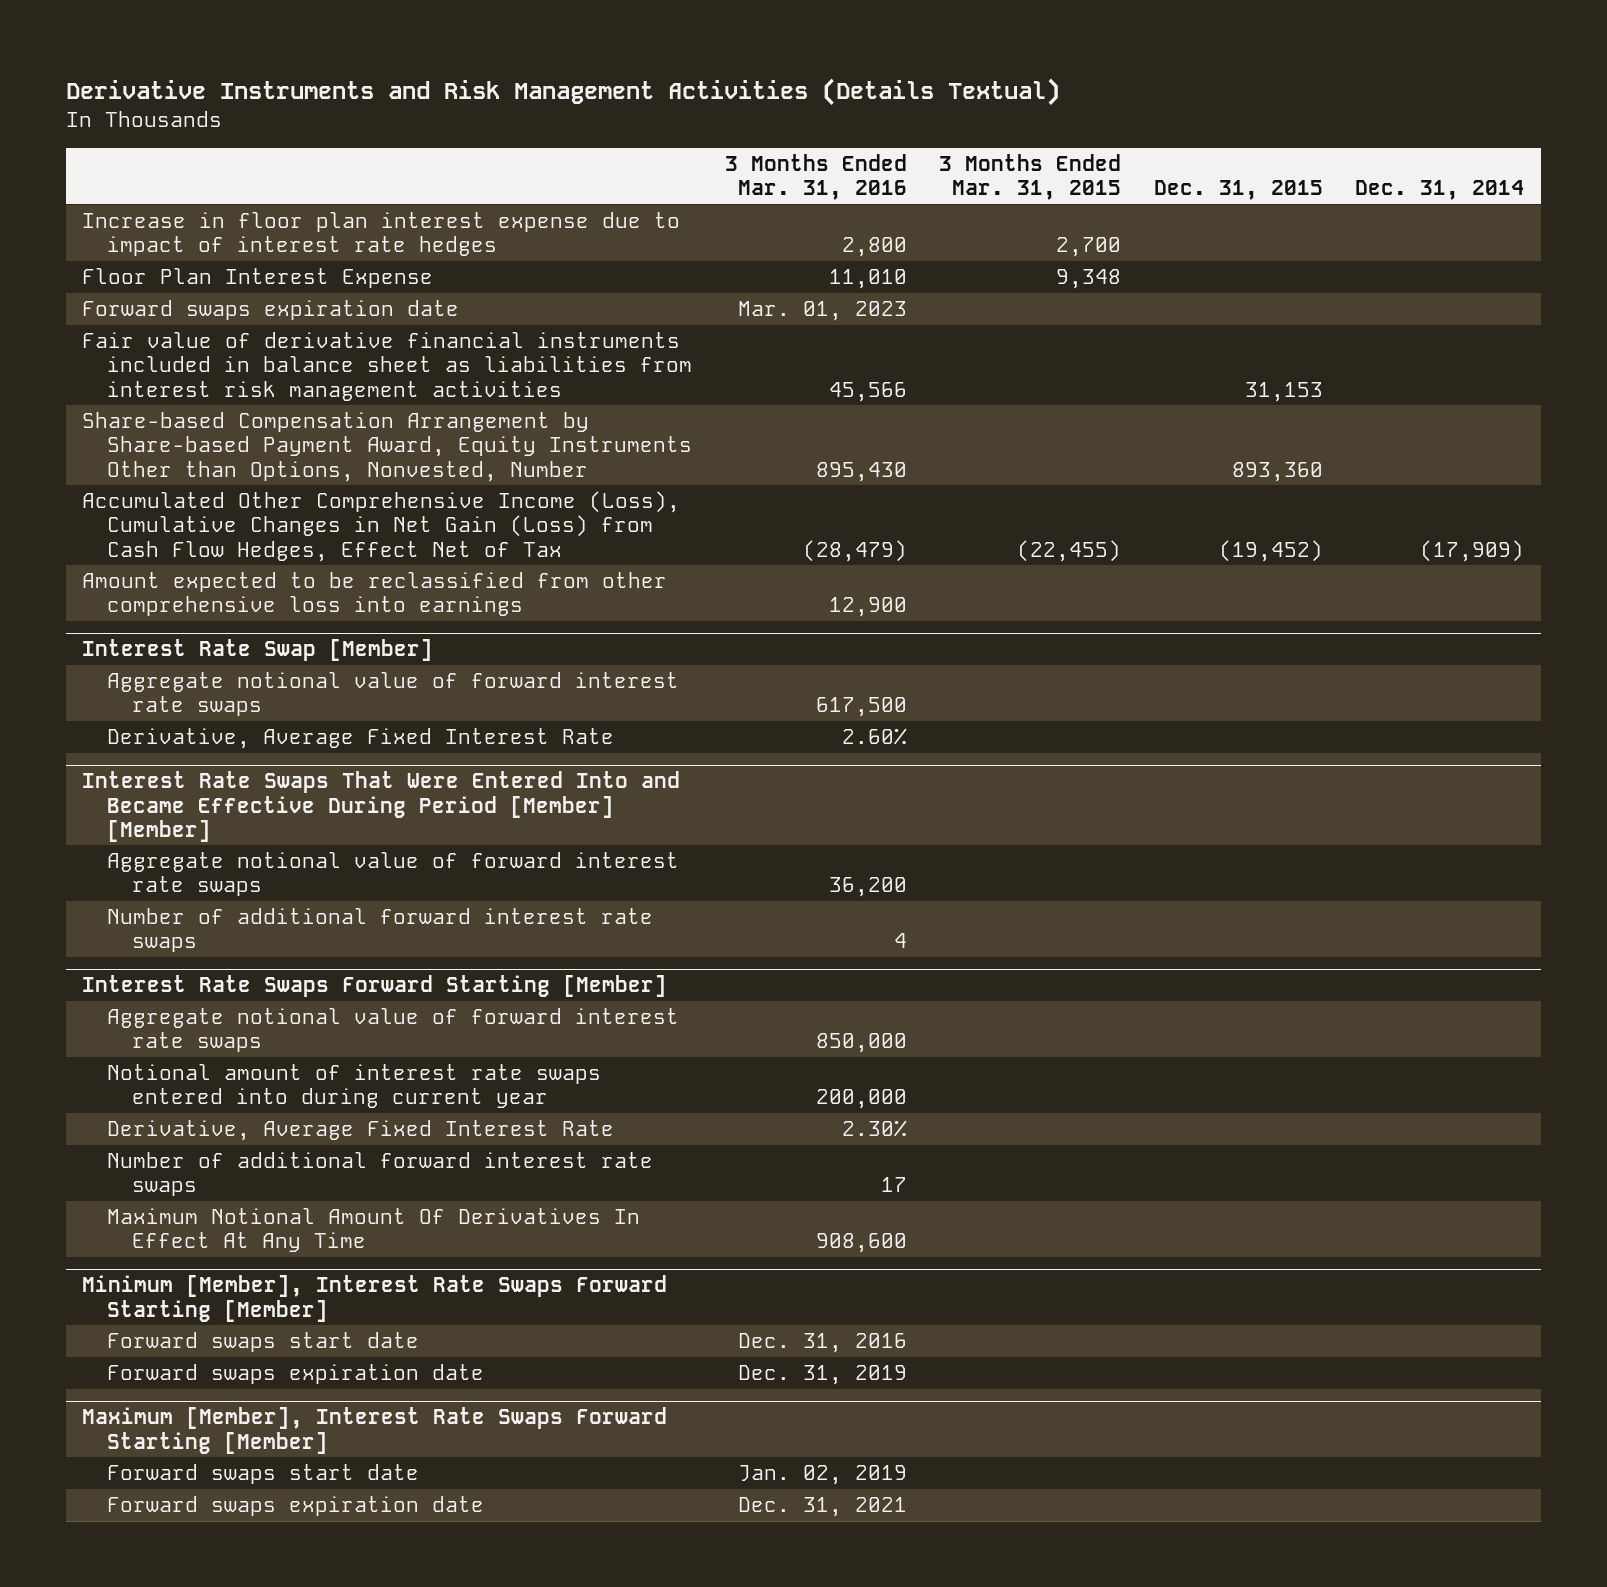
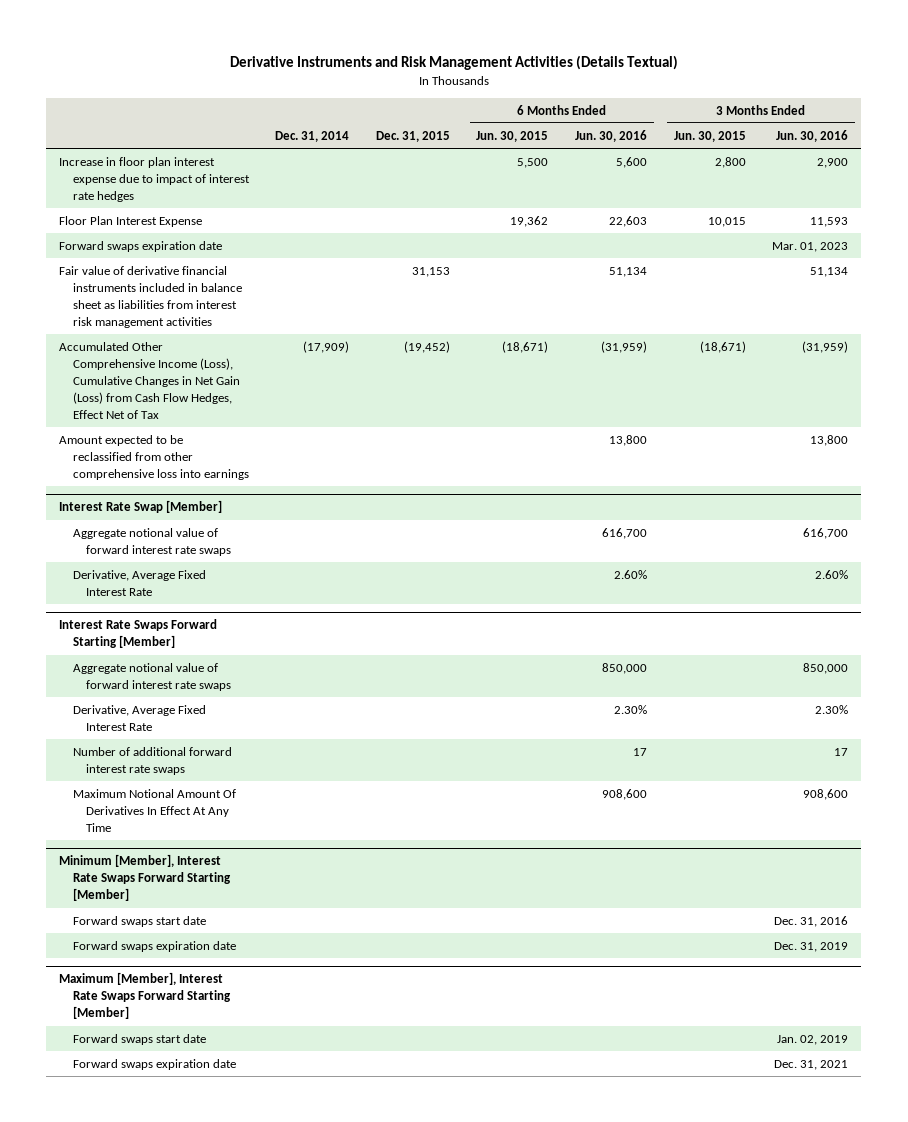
- | 3 Months Ended Mar. 31, 2016 | 3 Months Ended Mar. 31, 2015 | Dec. 31, 2015 | Dec. 31, 2014
+ | Dec. 31, 2014 | Dec. 31, 2015 | 6 Months Ended Jun. 30, 2015 | 6 Months Ended Jun. 30, 2016 | 3 Months Ended Jun. 30, 2015 | 3 Months Ended Jun. 30, 2016
- Share-based Compensation Arrangement by Share-based Payment Award, Equity Instruments Other than Options, Nonvested, Number | 895,430 | | 893,360 |
- Interest Rate Swaps That Were Entered Into and Became Effective During Period [Member] [Member]
- Aggregate notional value of forward interest rate swaps | 36,200 | | |
- Number of additional forward interest rate swaps | 4 | | |
@ Interest Rate Swaps Forward Starting [Member]
- Notional amount of interest rate swaps entered into during current year | 200,000 | | |

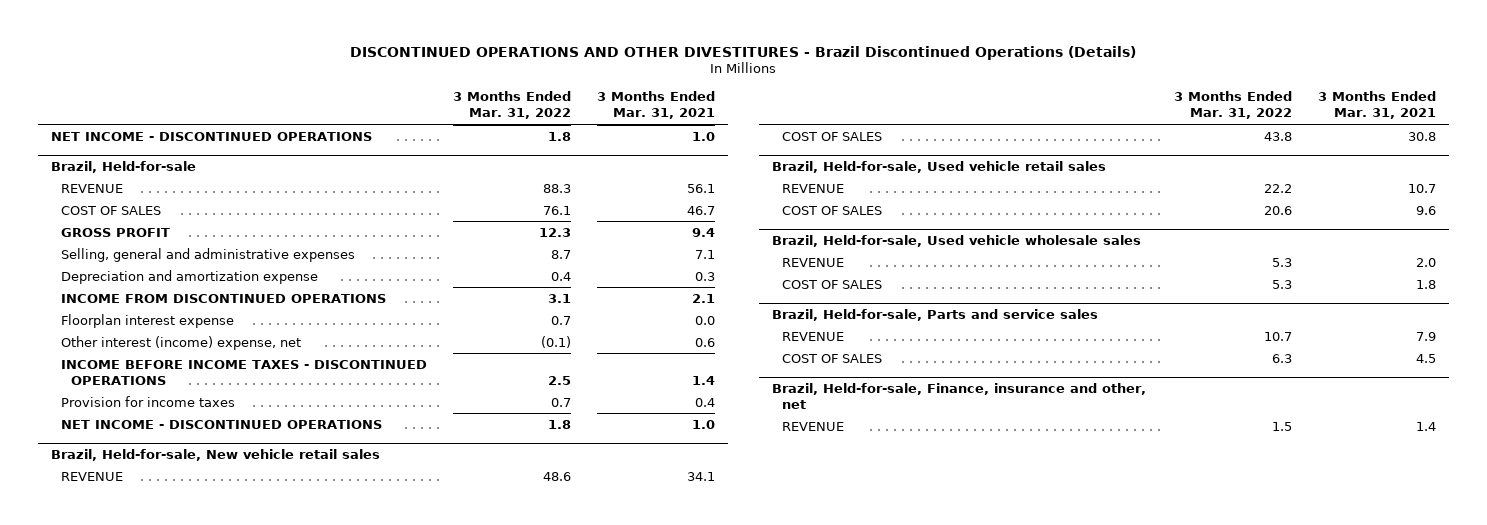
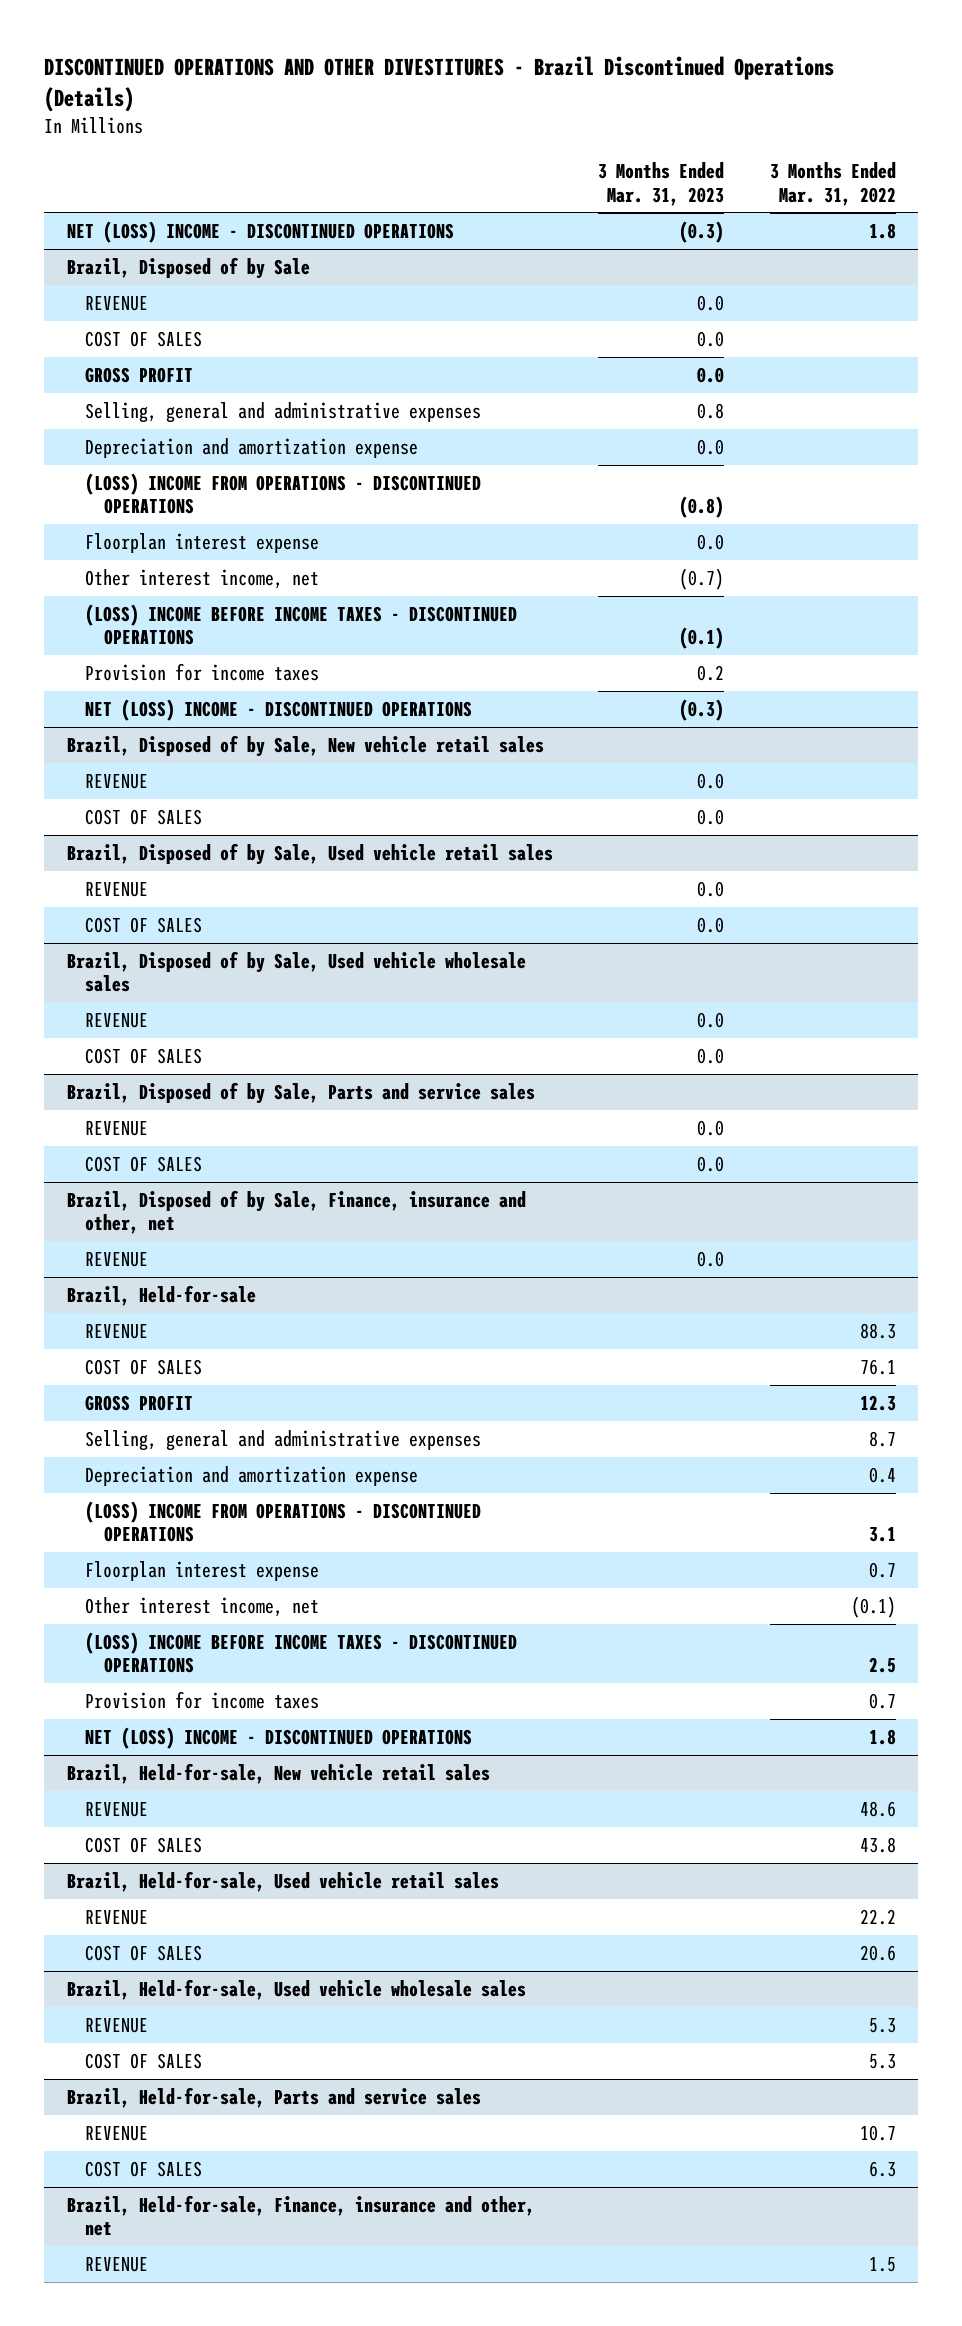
- | 3 Months Ended Mar. 31, 2022 | 3 Months Ended Mar. 31, 2021
+ | 3 Months Ended Mar. 31, 2023 | 3 Months Ended Mar. 31, 2022
- NET INCOME - DISCONTINUED OPERATIONS | 1.8 | 1.0
+ NET (LOSS) INCOME - DISCONTINUED OPERATIONS | (0.3) | 1.8
+ Brazil, Disposed of by Sale
+ REVENUE | 0.0 |
+ COST OF SALES | 0.0 |
+ GROSS PROFIT | 0.0 |
+ Selling, general and administrative expenses | 0.8 |
+ Depreciation and amortization expense | 0.0 |
+ (LOSS) INCOME FROM OPERATIONS - DISCONTINUED OPERATIONS | (0.8) |
+ Floorplan interest expense | 0.0 |
+ Other interest income, net | (0.7) |
+ (LOSS) INCOME BEFORE INCOME TAXES - DISCONTINUED OPERATIONS | (0.1) |
+ Provision for income taxes | 0.2 |
+ NET (LOSS) INCOME - DISCONTINUED OPERATIONS | (0.3) |
+ Brazil, Disposed of by Sale, New vehicle retail sales
+ REVENUE | 0.0 |
+ COST OF SALES | 0.0 |
+ Brazil, Disposed of by Sale, Used vehicle retail sales
+ REVENUE | 0.0 |
+ COST OF SALES | 0.0 |
+ Brazil, Disposed of by Sale, Used vehicle wholesale sales
+ REVENUE | 0.0 |
+ COST OF SALES | 0.0 |
+ Brazil, Disposed of by Sale, Parts and service sales
+ REVENUE | 0.0 |
+ COST OF SALES | 0.0 |
+ Brazil, Disposed of by Sale, Finance, insurance and other, net
+ REVENUE | 0.0 |
@ Brazil, Held-for-sale
- INCOME FROM DISCONTINUED OPERATIONS | 3.1 | 2.1
+ (LOSS) INCOME FROM OPERATIONS - DISCONTINUED OPERATIONS | | 3.1
- Other interest (income) expense, net | (0.1) | 0.6
- INCOME BEFORE INCOME TAXES - DISCONTINUED OPERATIONS | 2.5 | 1.4
+ Other interest income, net | | (0.1)
+ (LOSS) INCOME BEFORE INCOME TAXES - DISCONTINUED OPERATIONS | | 2.5
- NET INCOME - DISCONTINUED OPERATIONS | 1.8 | 1.0
+ NET (LOSS) INCOME - DISCONTINUED OPERATIONS | | 1.8

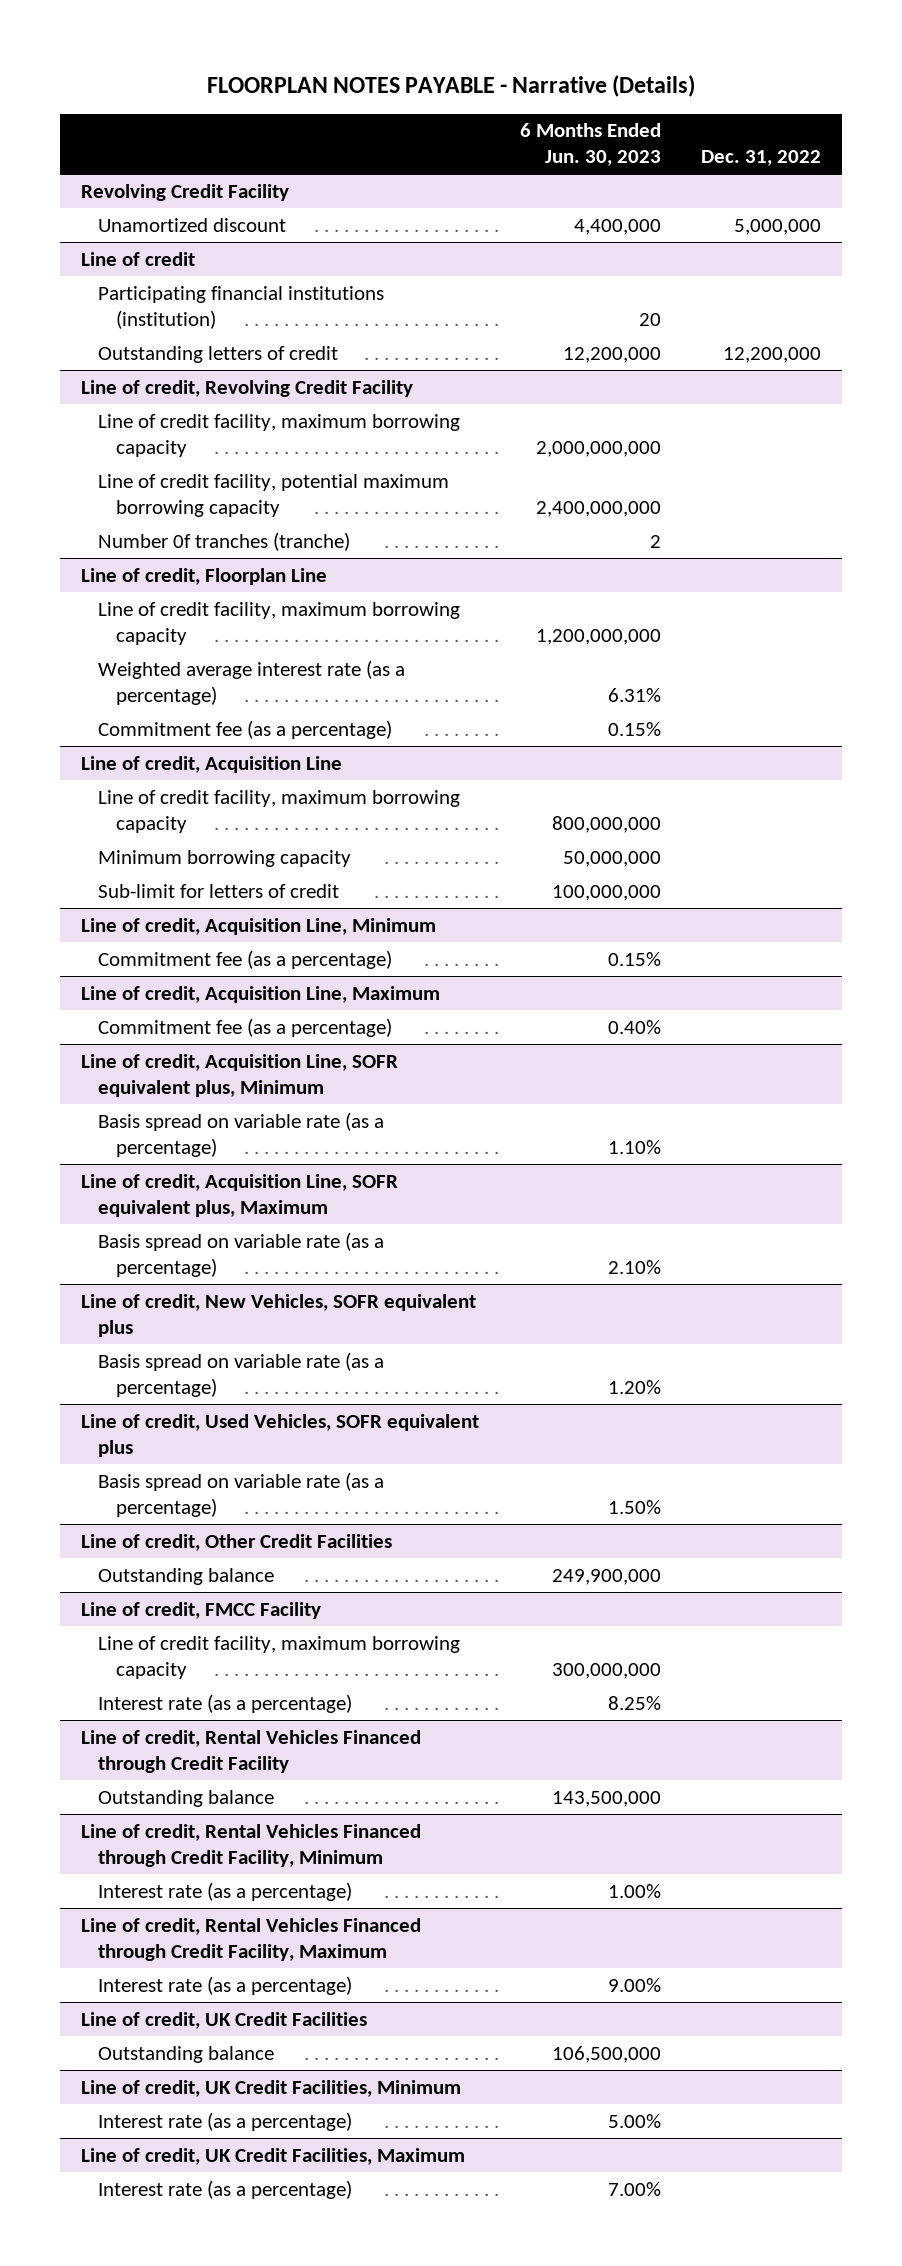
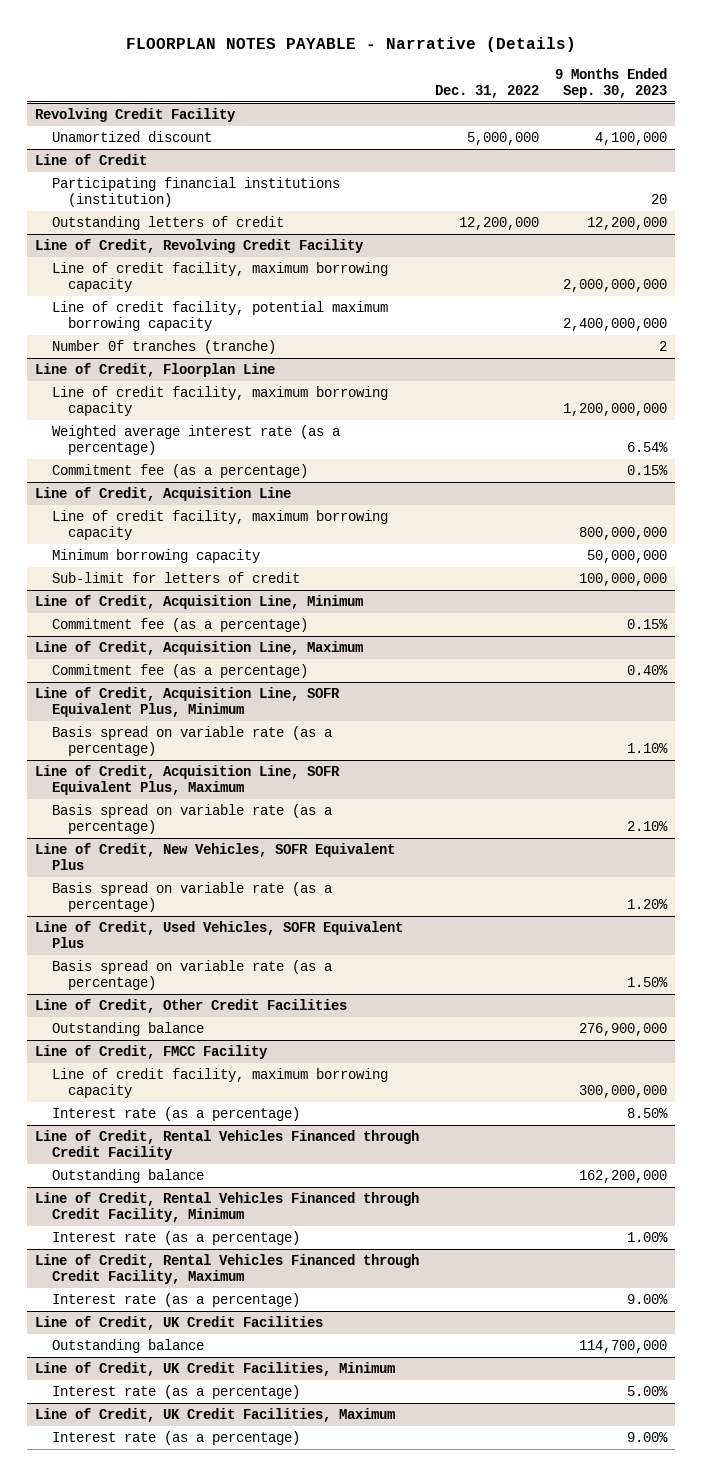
- | 6 Months Ended Jun. 30, 2023 | Dec. 31, 2022
+ | Dec. 31, 2022 | 9 Months Ended Sep. 30, 2023
- Line of credit
+ Line of Credit
- Line of credit, Revolving Credit Facility
+ Line of Credit, Revolving Credit Facility
- Line of credit, Floorplan Line
+ Line of Credit, Floorplan Line
- Line of credit, Acquisition Line
+ Line of Credit, Acquisition Line
- Line of credit, Acquisition Line, Minimum
+ Line of Credit, Acquisition Line, Minimum
- Line of credit, Acquisition Line, Maximum
+ Line of Credit, Acquisition Line, Maximum
- Line of credit, Acquisition Line, SOFR equivalent plus, Minimum
+ Line of Credit, Acquisition Line, SOFR Equivalent Plus, Minimum
- Line of credit, Acquisition Line, SOFR equivalent plus, Maximum
+ Line of Credit, Acquisition Line, SOFR Equivalent Plus, Maximum
- Line of credit, New Vehicles, SOFR equivalent plus
+ Line of Credit, New Vehicles, SOFR Equivalent Plus
- Line of credit, Used Vehicles, SOFR equivalent plus
+ Line of Credit, Used Vehicles, SOFR Equivalent Plus
- Line of credit, Other Credit Facilities
+ Line of Credit, Other Credit Facilities
- Line of credit, FMCC Facility
+ Line of Credit, FMCC Facility
- Line of credit, Rental Vehicles Financed through Credit Facility
+ Line of Credit, Rental Vehicles Financed through Credit Facility
- Line of credit, Rental Vehicles Financed through Credit Facility, Minimum
+ Line of Credit, Rental Vehicles Financed through Credit Facility, Minimum
- Line of credit, Rental Vehicles Financed through Credit Facility, Maximum
+ Line of Credit, Rental Vehicles Financed through Credit Facility, Maximum
- Line of credit, UK Credit Facilities
+ Line of Credit, UK Credit Facilities
- Line of credit, UK Credit Facilities, Minimum
+ Line of Credit, UK Credit Facilities, Minimum
- Line of credit, UK Credit Facilities, Maximum
+ Line of Credit, UK Credit Facilities, Maximum

